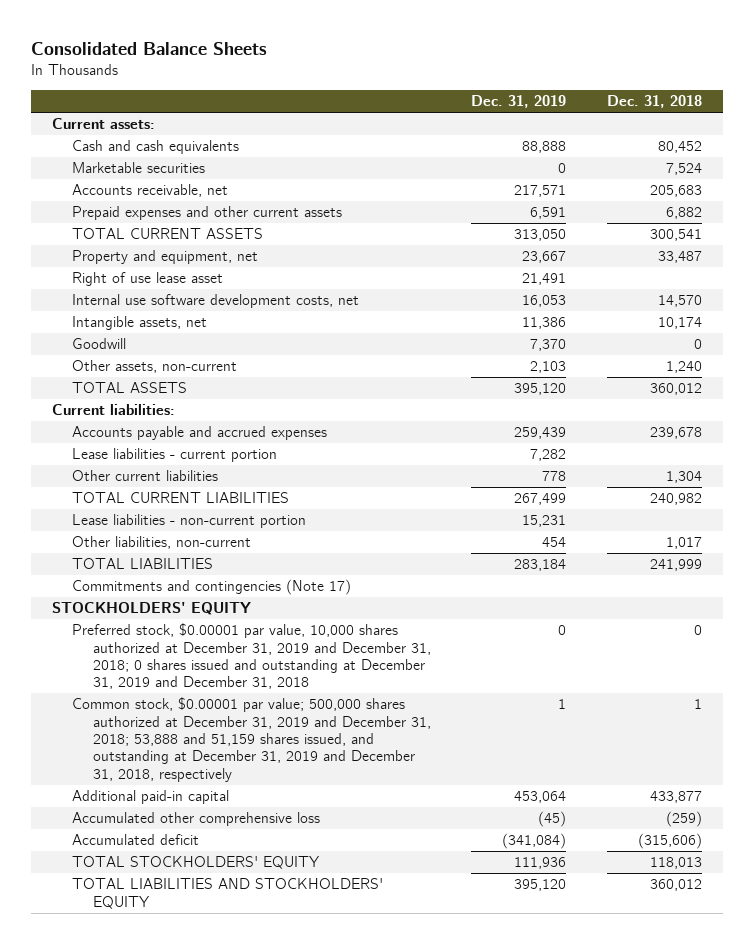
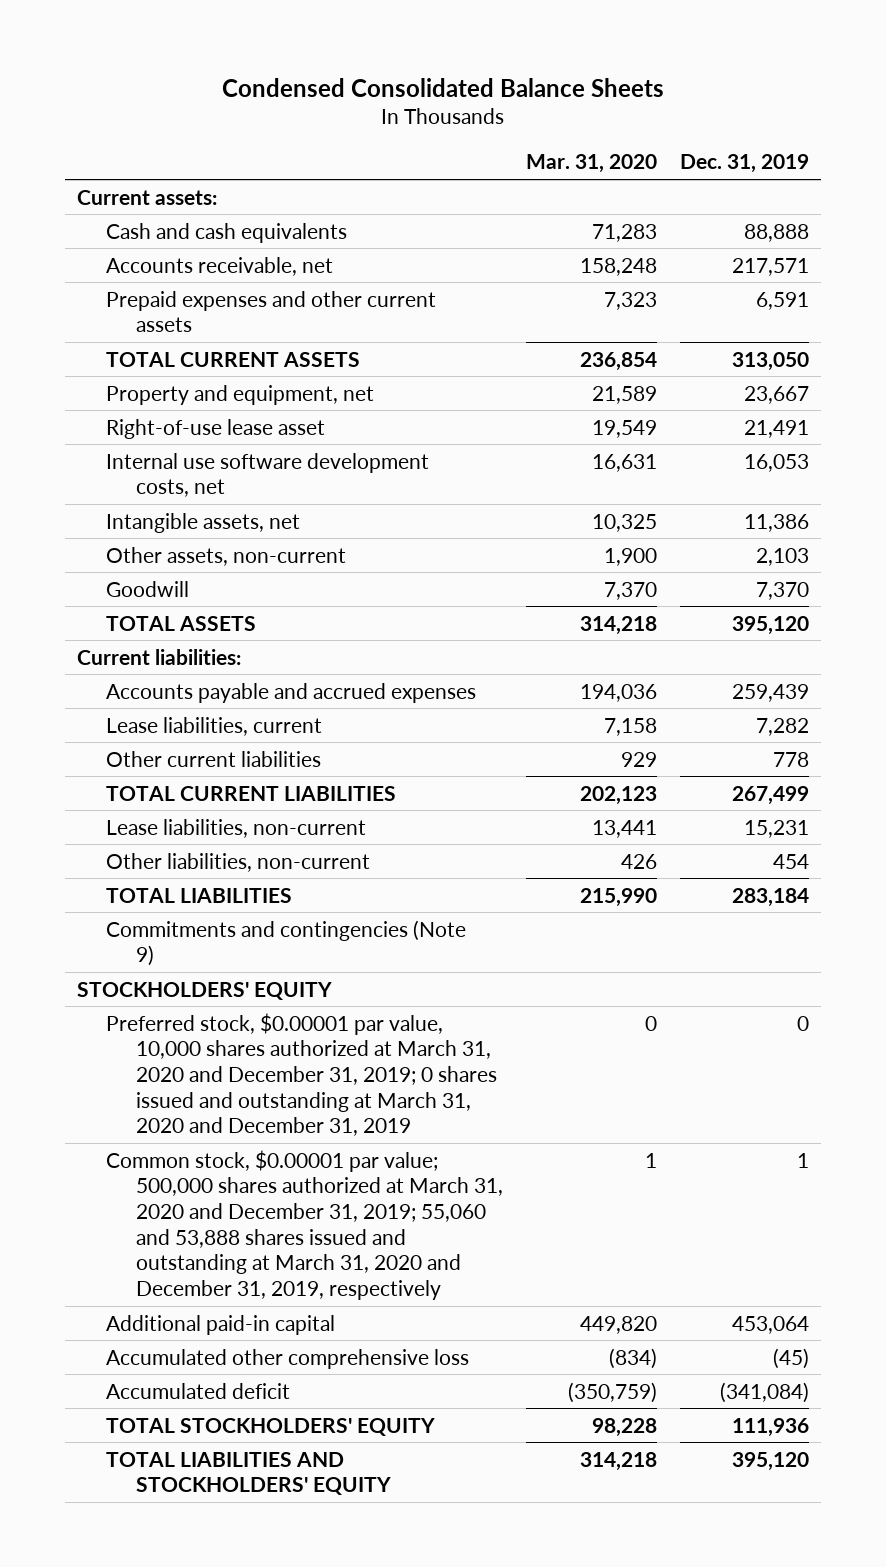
- Consolidated Balance Sheets
+ Condensed Consolidated Balance Sheets
- | Dec. 31, 2019 | Dec. 31, 2018
+ | Mar. 31, 2020 | Dec. 31, 2019
- Marketable securities | 0 | 7,524
- Right of use lease asset | 21,491 |
+ Right-of-use lease asset | 19,549 | 21,491
moved down: Goodwill | 7,370 | 7,370
- Lease liabilities - current portion | 7,282 |
+ Lease liabilities, current | 7,158 | 7,282
- Lease liabilities - non-current portion | 15,231 |
+ Lease liabilities, non-current | 13,441 | 15,231
- Commitments and contingencies (Note 17)
+ Commitments and contingencies (Note 9)
- Preferred stock, $0.00001 par value, 10,000 shares authorized at December 31, 2019 and December 31, 2018; 0 shares issued and outstanding at December 31, 2019 and December 31, 2018 | 0 | 0
- Common stock, $0.00001 par value; 500,000 shares authorized at December 31, 2019 and December 31, 2018; 53,888 and 51,159 shares issued, and outstanding at December 31, 2019 and December 31, 2018, respectively | 1 | 1
+ Preferred stock, $0.00001 par value, 10,000 shares authorized at March 31, 2020 and December 31, 2019; 0 shares issued and outstanding at March 31, 2020 and December 31, 2019 | 0 | 0
+ Common stock, $0.00001 par value; 500,000 shares authorized at March 31, 2020 and December 31, 2019; 55,060 and 53,888 shares issued and outstanding at March 31, 2020 and December 31, 2019, respectively | 1 | 1

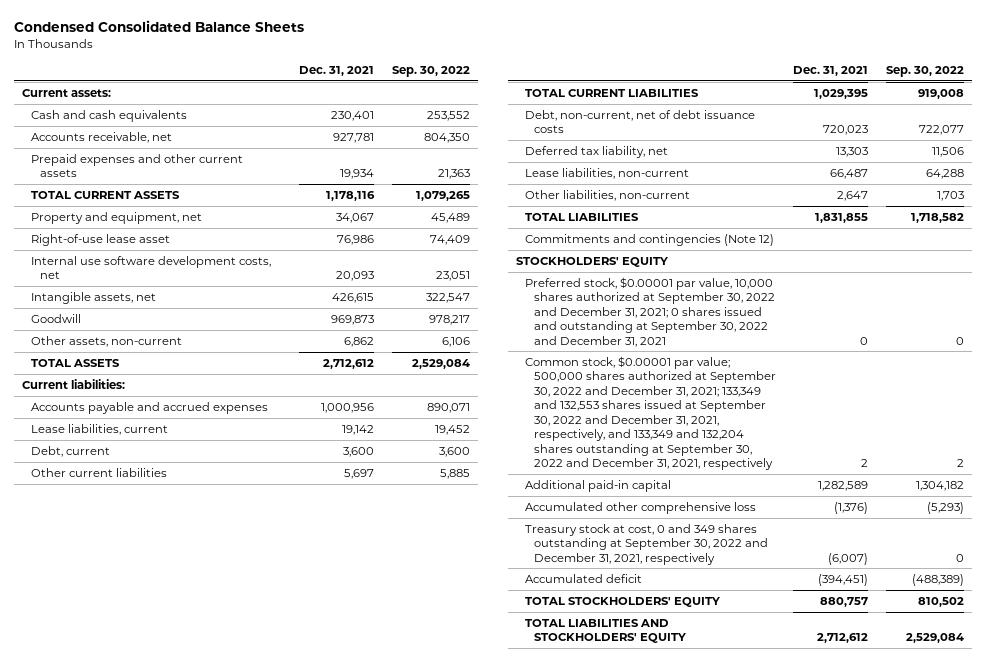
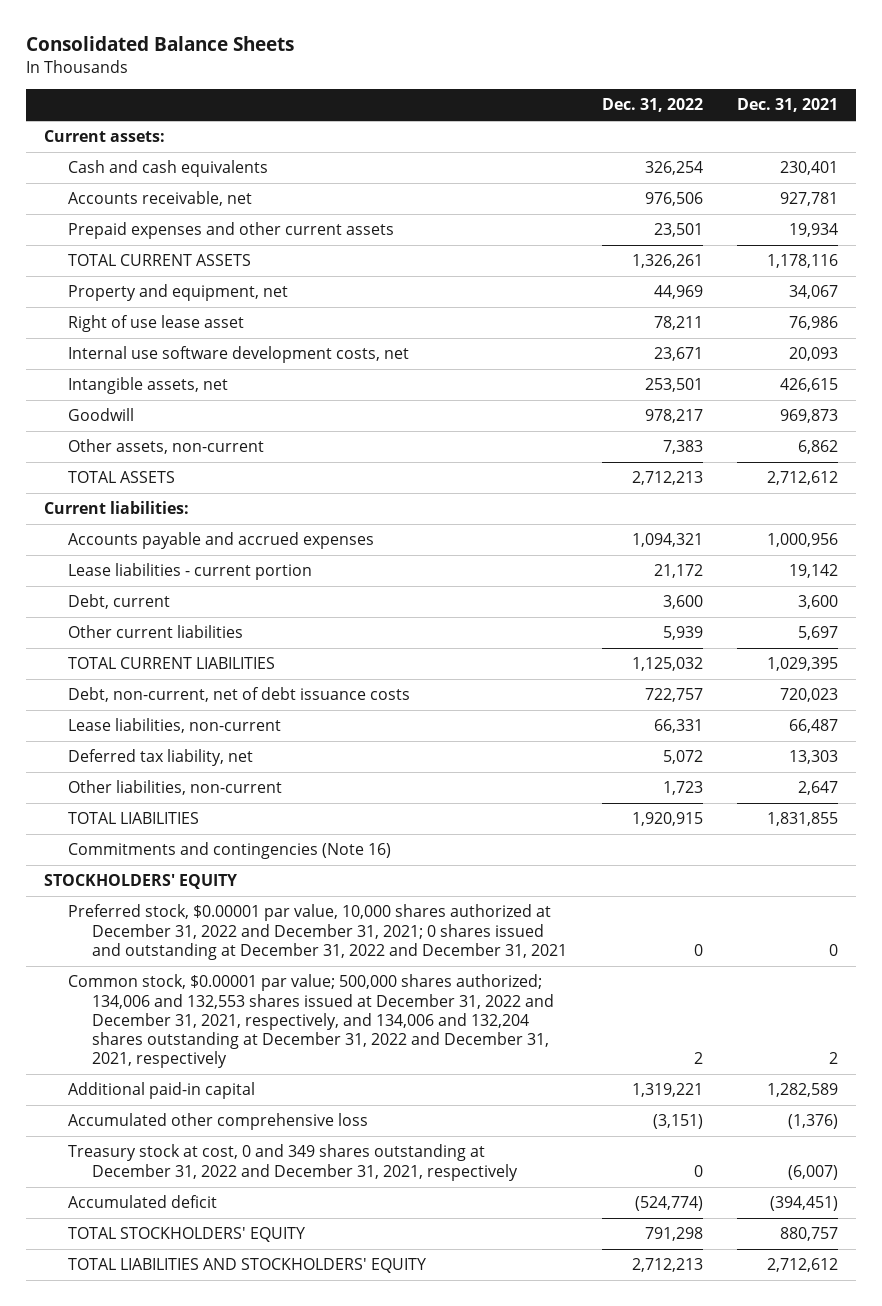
- Condensed Consolidated Balance Sheets
+ Consolidated Balance Sheets
- | Dec. 31, 2021 | Sep. 30, 2022
+ | Dec. 31, 2022 | Dec. 31, 2021
- Right-of-use lease asset | 76,986 | 74,409
+ Right of use lease asset | 78,211 | 76,986
- Lease liabilities, current | 19,142 | 19,452
+ Lease liabilities - current portion | 21,172 | 19,142
moved down: Deferred tax liability, net | 5,072 | 13,303
- Commitments and contingencies (Note 12)
+ Commitments and contingencies (Note 16)
- Preferred stock, $0.00001 par value, 10,000 shares authorized at September 30, 2022 and December 31, 2021; 0 shares issued and outstanding at September 30, 2022 and December 31, 2021 | 0 | 0
- Common stock, $0.00001 par value; 500,000 shares authorized at September 30, 2022 and December 31, 2021; 133,349 and 132,553 shares issued at September 30, 2022 and December 31, 2021, respectively, and 133,349 and 132,204 shares outstanding at September 30, 2022 and December 31, 2021, respectively | 2 | 2
+ Preferred stock, $0.00001 par value, 10,000 shares authorized at December 31, 2022 and December 31, 2021; 0 shares issued and outstanding at December 31, 2022 and December 31, 2021 | 0 | 0
+ Common stock, $0.00001 par value; 500,000 shares authorized; 134,006 and 132,553 shares issued at December 31, 2022 and December 31, 2021, respectively, and 134,006 and 132,204 shares outstanding at December 31, 2022 and December 31, 2021, respectively | 2 | 2
- Treasury stock at cost, 0 and 349 shares outstanding at September 30, 2022 and December 31, 2021, respectively | (6,007) | 0
+ Treasury stock at cost, 0 and 349 shares outstanding at December 31, 2022 and December 31, 2021, respectively | 0 | (6,007)

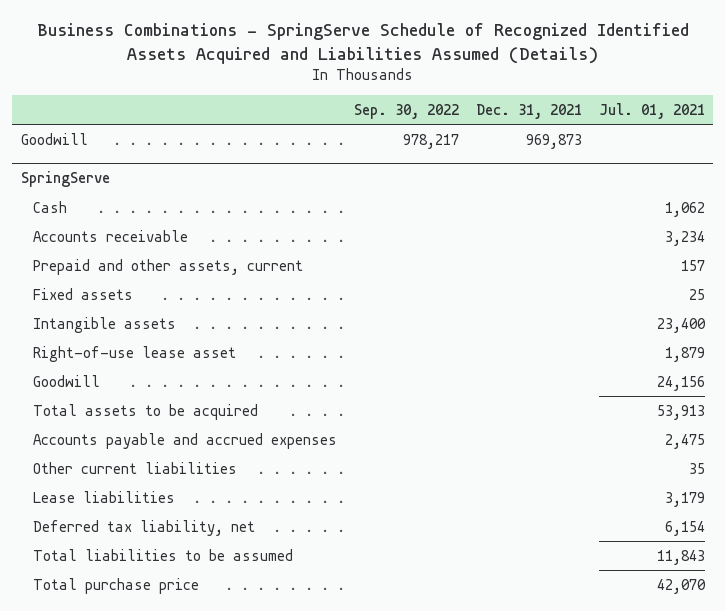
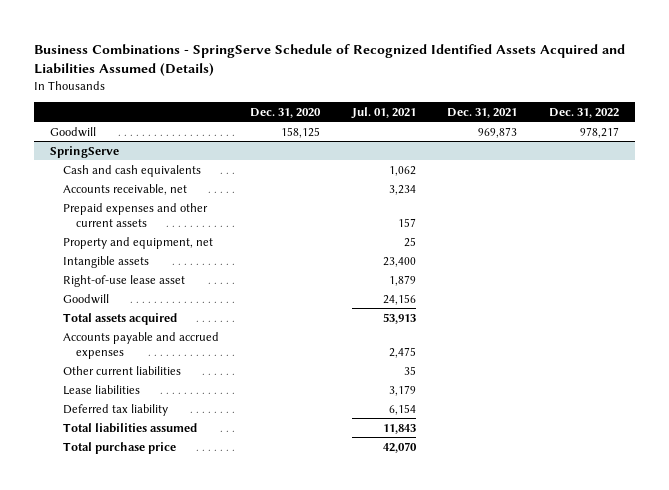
- | Sep. 30, 2022 | Dec. 31, 2021 | Jul. 01, 2021
+ | Dec. 31, 2020 | Jul. 01, 2021 | Dec. 31, 2021 | Dec. 31, 2022
@ SpringServe
- Cash | | | 1,062
- Accounts receivable | | | 3,234
- Prepaid and other assets, current | | | 157
- Fixed assets | | | 25
+ Cash and cash equivalents | | 1,062 | |
+ Accounts receivable, net | | 3,234 | |
+ Prepaid expenses and other current assets | | 157 | |
+ Property and equipment, net | | 25 | |
- Total assets to be acquired | | | 53,913
+ Total assets acquired | | 53,913 | |
- Deferred tax liability, net | | | 6,154
- Total liabilities to be assumed | | | 11,843
+ Deferred tax liability | | 6,154 | |
+ Total liabilities assumed | | 11,843 | |

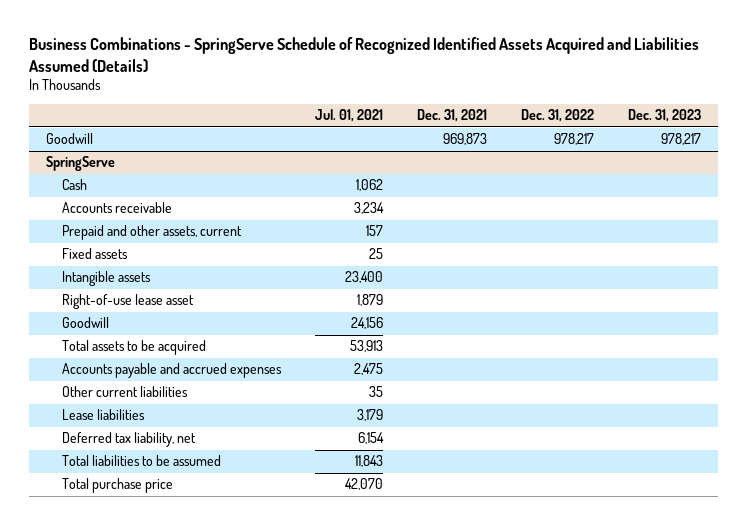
- | Dec. 31, 2020 | Jul. 01, 2021 | Dec. 31, 2021 | Dec. 31, 2022
+ | Jul. 01, 2021 | Dec. 31, 2021 | Dec. 31, 2022 | Dec. 31, 2023
@ SpringServe
- Cash and cash equivalents | | 1,062 | |
- Accounts receivable, net | | 3,234 | |
- Prepaid expenses and other current assets | | 157 | |
- Property and equipment, net | | 25 | |
+ Cash | 1,062 | | |
+ Accounts receivable | 3,234 | | |
+ Prepaid and other assets, current | 157 | | |
+ Fixed assets | 25 | | |
- Total assets acquired | | 53,913 | |
+ Total assets to be acquired | 53,913 | | |
- Deferred tax liability | | 6,154 | |
- Total liabilities assumed | | 11,843 | |
+ Deferred tax liability, net | 6,154 | | |
+ Total liabilities to be assumed | 11,843 | | |

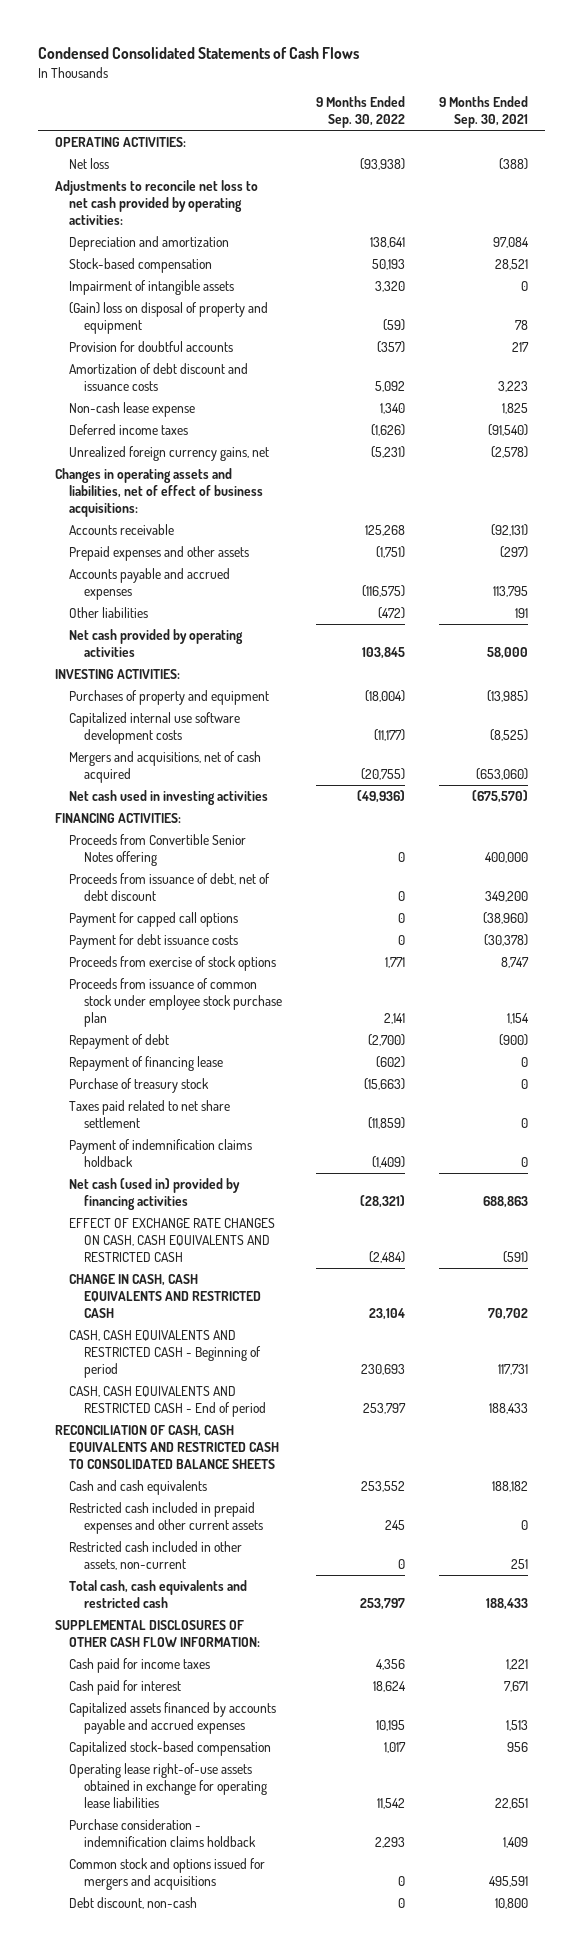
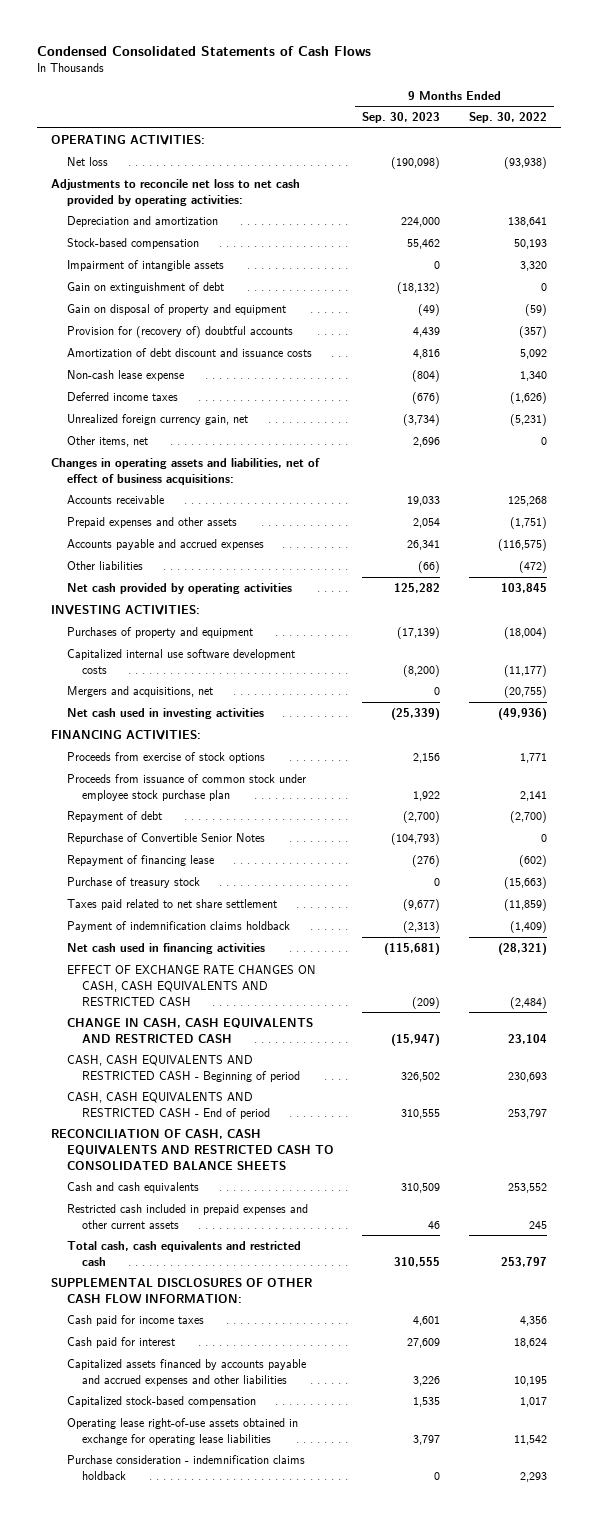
- | 9 Months Ended Sep. 30, 2022 | 9 Months Ended Sep. 30, 2021
+ | 9 Months Ended Sep. 30, 2023 | 9 Months Ended Sep. 30, 2022
- (Gain) loss on disposal of property and equipment | (59) | 78
- Provision for doubtful accounts | (357) | 217
+ Gain on extinguishment of debt | (18,132) | 0
+ Gain on disposal of property and equipment | (49) | (59)
+ Provision for (recovery of) doubtful accounts | 4,439 | (357)
- Unrealized foreign currency gains, net | (5,231) | (2,578)
+ Unrealized foreign currency gain, net | (3,734) | (5,231)
+ Other items, net | 2,696 | 0
- Mergers and acquisitions, net of cash acquired | (20,755) | (653,060)
+ Mergers and acquisitions, net | 0 | (20,755)
- Proceeds from Convertible Senior Notes offering | 0 | 400,000
- Proceeds from issuance of debt, net of debt discount | 0 | 349,200
- Payment for capped call options | 0 | (38,960)
- Payment for debt issuance costs | 0 | (30,378)
+ Repurchase of Convertible Senior Notes | (104,793) | 0
- Net cash (used in) provided by financing activities | (28,321) | 688,863
+ Net cash used in financing activities | (115,681) | (28,321)
- Restricted cash included in other assets, non-current | 0 | 251
- Capitalized assets financed by accounts payable and accrued expenses | 10,195 | 1,513
+ Capitalized assets financed by accounts payable and accrued expenses and other liabilities | 3,226 | 10,195
- Common stock and options issued for mergers and acquisitions | 0 | 495,591
- Debt discount, non-cash | 0 | 10,800

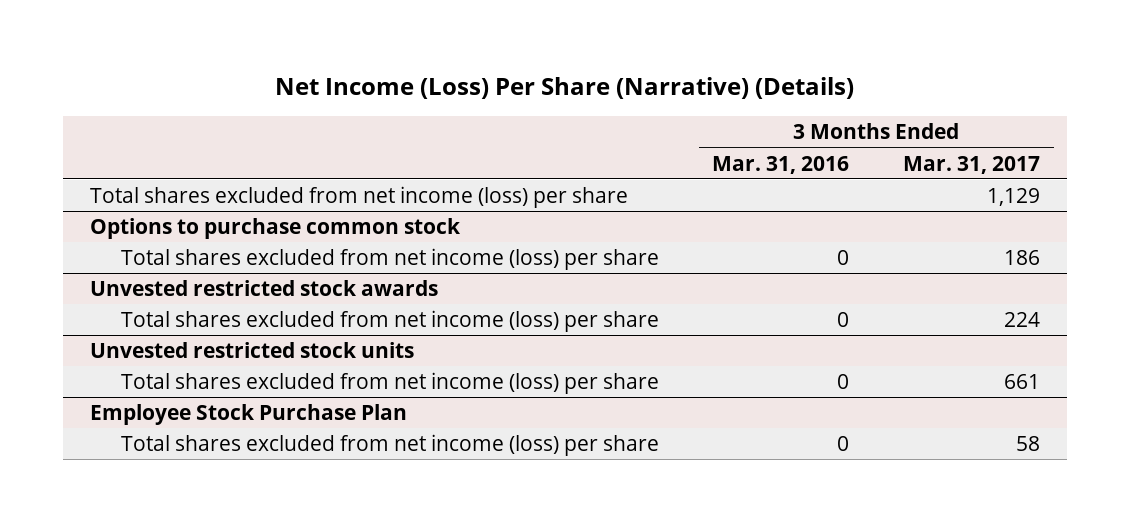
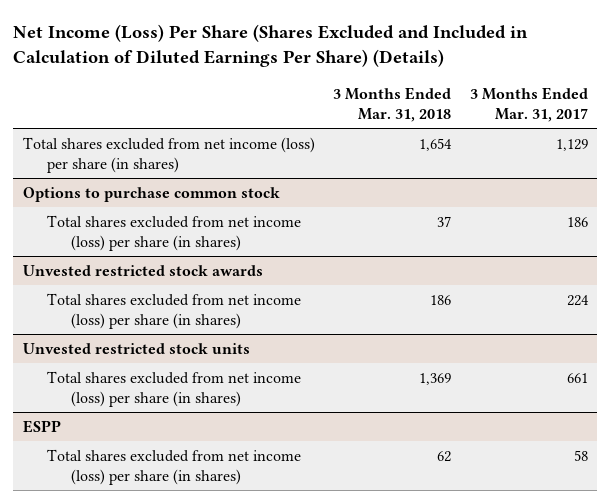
- Net Income (Loss) Per Share (Narrative) (Details)
+ Net Income (Loss) Per Share (Shares Excluded and Included in Calculation of Diluted Earnings Per Share) (Details)
- | 3 Months Ended Mar. 31, 2016 | 3 Months Ended Mar. 31, 2017
+ | 3 Months Ended Mar. 31, 2018 | 3 Months Ended Mar. 31, 2017
- Total shares excluded from net income (loss) per share | | 1,129
+ Total shares excluded from net income (loss) per share (in shares) | 1,654 | 1,129
@ Options to purchase common stock
- Total shares excluded from net income (loss) per share | 0 | 186
+ Total shares excluded from net income (loss) per share (in shares) | 37 | 186
@ Unvested restricted stock awards
- Total shares excluded from net income (loss) per share | 0 | 224
+ Total shares excluded from net income (loss) per share (in shares) | 186 | 224
@ Unvested restricted stock units
- Total shares excluded from net income (loss) per share | 0 | 661
- Employee Stock Purchase Plan
- Total shares excluded from net income (loss) per share | 0 | 58
@ Unvested restricted stock units
+ Total shares excluded from net income (loss) per share (in shares) | 1,369 | 661
+ ESPP
+ Total shares excluded from net income (loss) per share (in shares) | 62 | 58

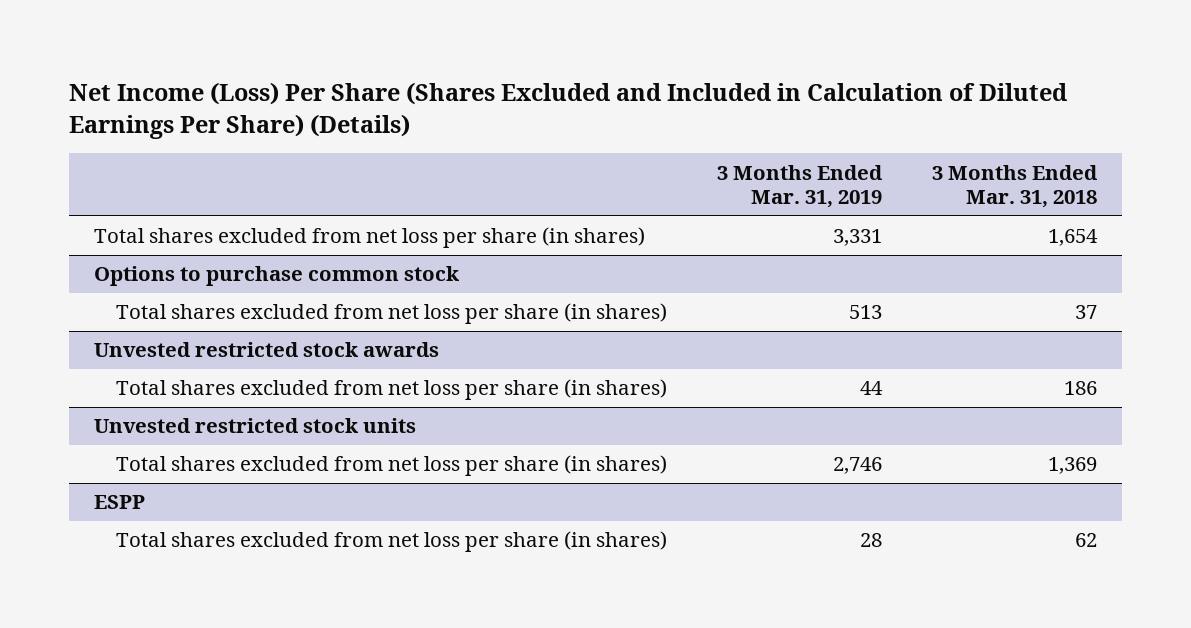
- | 3 Months Ended Mar. 31, 2018 | 3 Months Ended Mar. 31, 2017
+ | 3 Months Ended Mar. 31, 2019 | 3 Months Ended Mar. 31, 2018
- Total shares excluded from net income (loss) per share (in shares) | 1,654 | 1,129
+ Total shares excluded from net loss per share (in shares) | 3,331 | 1,654
@ Options to purchase common stock
- Total shares excluded from net income (loss) per share (in shares) | 37 | 186
+ Total shares excluded from net loss per share (in shares) | 513 | 37
@ Unvested restricted stock awards
- Total shares excluded from net income (loss) per share (in shares) | 186 | 224
+ Total shares excluded from net loss per share (in shares) | 44 | 186
@ Unvested restricted stock units
- Total shares excluded from net income (loss) per share (in shares) | 1,369 | 661
+ Total shares excluded from net loss per share (in shares) | 2,746 | 1,369
@ ESPP
- Total shares excluded from net income (loss) per share (in shares) | 62 | 58
+ Total shares excluded from net loss per share (in shares) | 28 | 62

